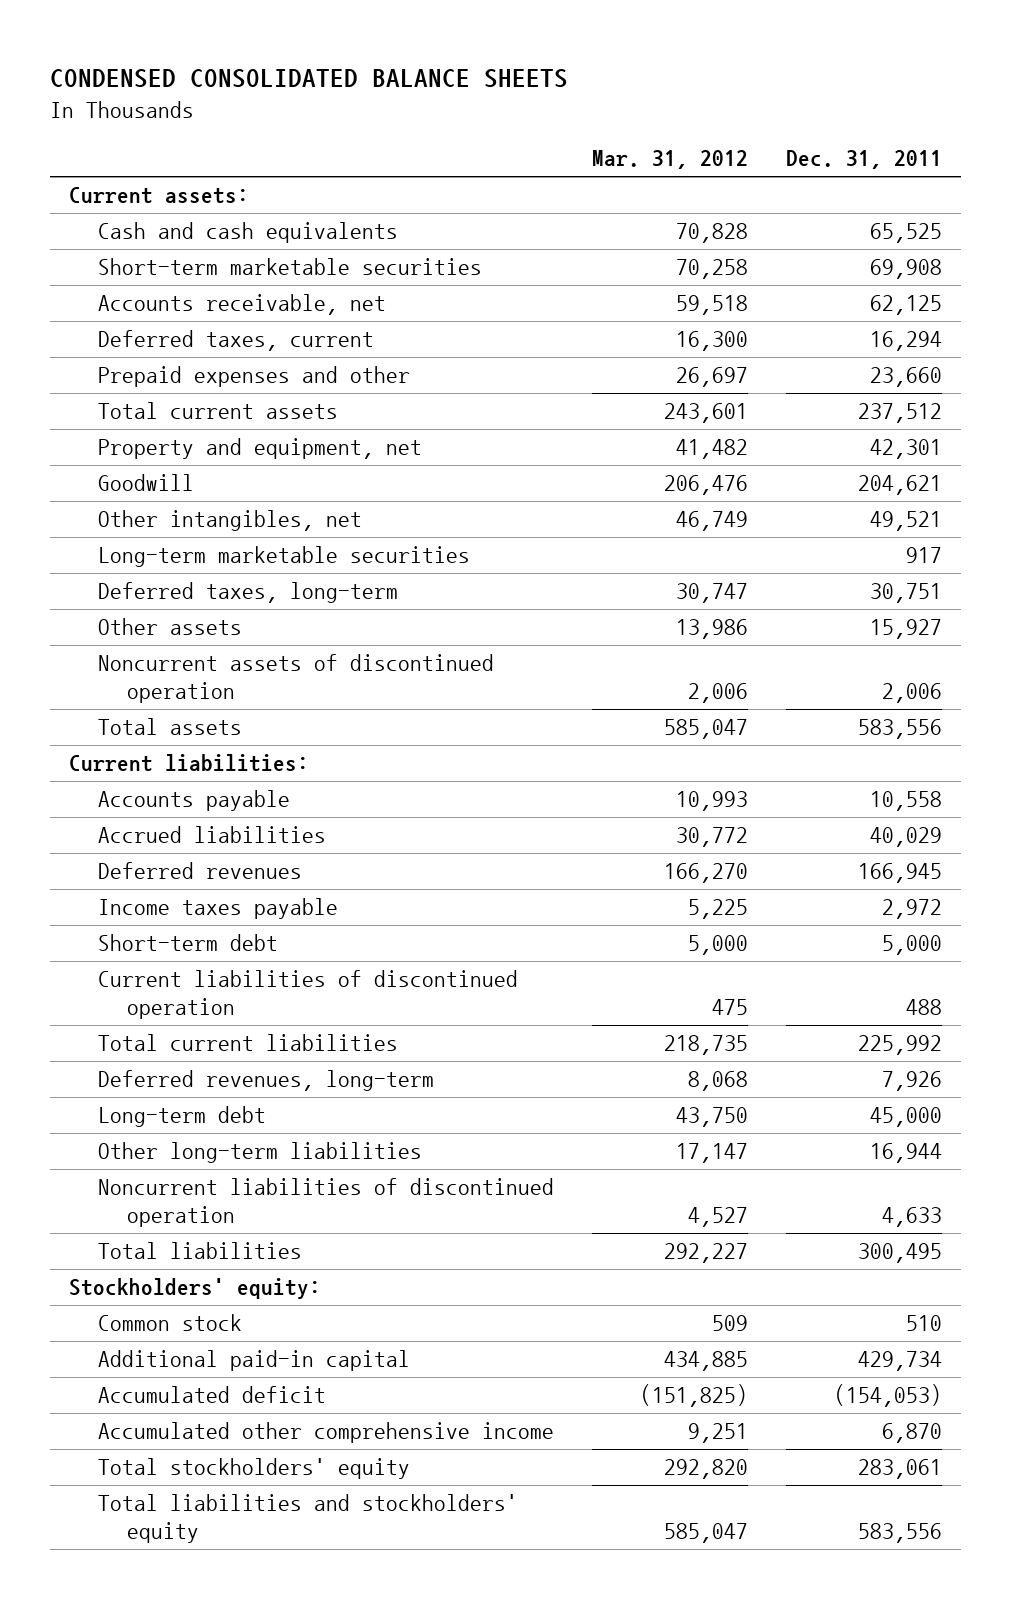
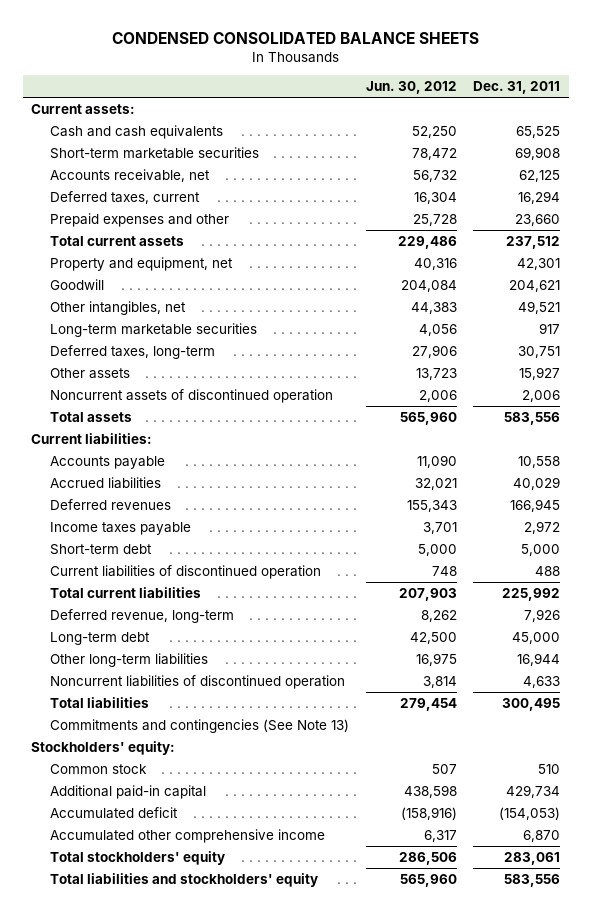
- | Mar. 31, 2012 | Dec. 31, 2011
+ | Jun. 30, 2012 | Dec. 31, 2011
- Deferred revenues, long-term | 8,068 | 7,926
+ Deferred revenue, long-term | 8,262 | 7,926
+ Commitments and contingencies (See Note 13)

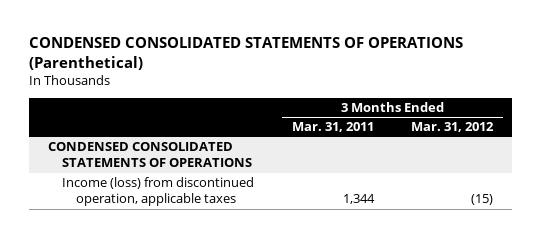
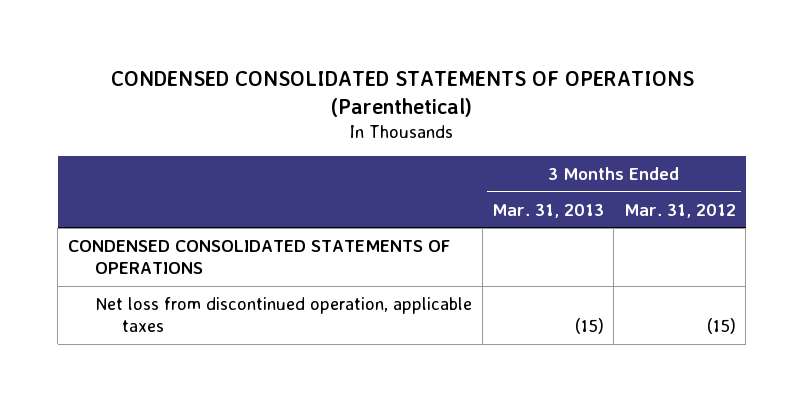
- | 3 Months Ended Mar. 31, 2011 | 3 Months Ended Mar. 31, 2012
+ | 3 Months Ended Mar. 31, 2013 | 3 Months Ended Mar. 31, 2012
- Income (loss) from discontinued operation, applicable taxes | 1,344 | (15)
+ Net loss from discontinued operation, applicable taxes | (15) | (15)

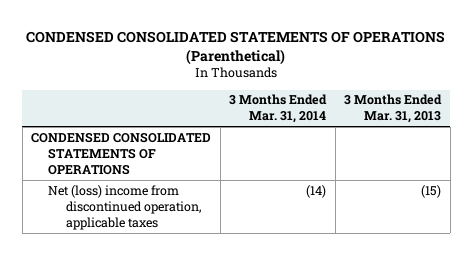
- | 3 Months Ended Mar. 31, 2013 | 3 Months Ended Mar. 31, 2012
+ | 3 Months Ended Mar. 31, 2014 | 3 Months Ended Mar. 31, 2013
- Net loss from discontinued operation, applicable taxes | (15) | (15)
+ Net (loss) income from discontinued operation, applicable taxes | (14) | (15)

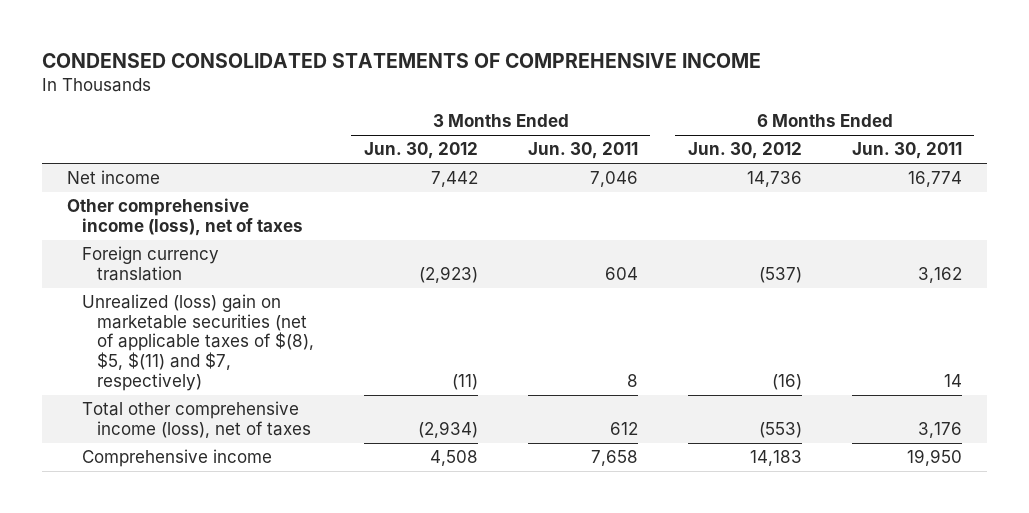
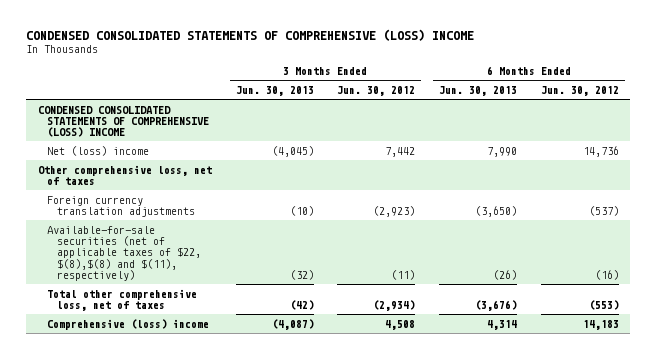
- CONDENSED CONSOLIDATED STATEMENTS OF COMPREHENSIVE INCOME
+ CONDENSED CONSOLIDATED STATEMENTS OF COMPREHENSIVE (LOSS) INCOME
- | 3 Months Ended Jun. 30, 2012 | 3 Months Ended Jun. 30, 2011 | 6 Months Ended Jun. 30, 2012 | 6 Months Ended Jun. 30, 2011
+ | 3 Months Ended Jun. 30, 2013 | 3 Months Ended Jun. 30, 2012 | 6 Months Ended Jun. 30, 2013 | 6 Months Ended Jun. 30, 2012
- Net income | 7,442 | 7,046 | 14,736 | 16,774
- Other comprehensive income (loss), net of taxes
- Foreign currency translation | (2,923) | 604 | (537) | 3,162
- Unrealized (loss) gain on marketable securities (net of applicable taxes of $(8), $5, $(11) and $7, respectively) | (11) | 8 | (16) | 14
- Total other comprehensive income (loss), net of taxes | (2,934) | 612 | (553) | 3,176
- Comprehensive income | 4,508 | 7,658 | 14,183 | 19,950
+ CONDENSED CONSOLIDATED STATEMENTS OF COMPREHENSIVE (LOSS) INCOME
+ Net (loss) income | (4,045) | 7,442 | 7,990 | 14,736
+ Other comprehensive loss, net of taxes
+ Foreign currency translation adjustments | (10) | (2,923) | (3,650) | (537)
+ Available-for-sale securities (net of applicable taxes of $22, $(8),$(8) and $(11), respectively) | (32) | (11) | (26) | (16)
+ Total other comprehensive loss, net of taxes | (42) | (2,934) | (3,676) | (553)
+ Comprehensive (loss) income | (4,087) | 4,508 | 4,314 | 14,183

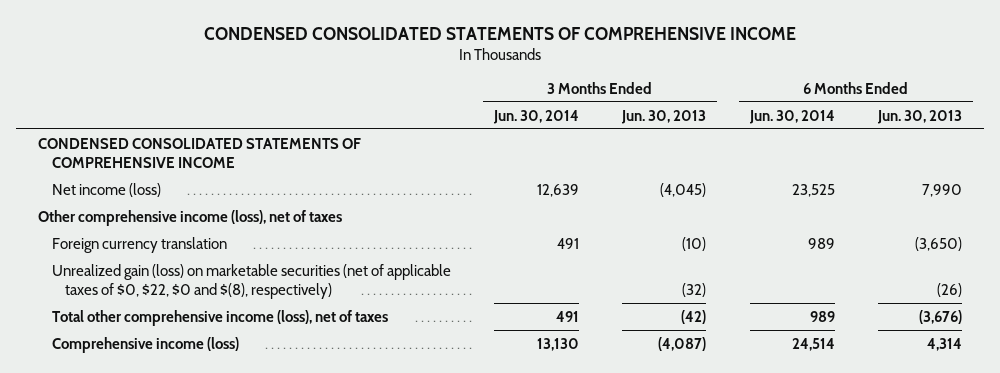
- CONDENSED CONSOLIDATED STATEMENTS OF COMPREHENSIVE (LOSS) INCOME
+ CONDENSED CONSOLIDATED STATEMENTS OF COMPREHENSIVE INCOME
- | 3 Months Ended Jun. 30, 2013 | 3 Months Ended Jun. 30, 2012 | 6 Months Ended Jun. 30, 2013 | 6 Months Ended Jun. 30, 2012
+ | 3 Months Ended Jun. 30, 2014 | 3 Months Ended Jun. 30, 2013 | 6 Months Ended Jun. 30, 2014 | 6 Months Ended Jun. 30, 2013
- CONDENSED CONSOLIDATED STATEMENTS OF COMPREHENSIVE (LOSS) INCOME
- Net (loss) income | (4,045) | 7,442 | 7,990 | 14,736
- Other comprehensive loss, net of taxes
- Foreign currency translation adjustments | (10) | (2,923) | (3,650) | (537)
- Available-for-sale securities (net of applicable taxes of $22, $(8),$(8) and $(11), respectively) | (32) | (11) | (26) | (16)
- Total other comprehensive loss, net of taxes | (42) | (2,934) | (3,676) | (553)
- Comprehensive (loss) income | (4,087) | 4,508 | 4,314 | 14,183
+ CONDENSED CONSOLIDATED STATEMENTS OF COMPREHENSIVE INCOME
+ Net income (loss) | 12,639 | (4,045) | 23,525 | 7,990
+ Other comprehensive income (loss), net of taxes
+ Foreign currency translation | 491 | (10) | 989 | (3,650)
+ Unrealized gain (loss) on marketable securities (net of applicable taxes of $0, $22, $0 and $(8), respectively) | | (32) | | (26)
+ Total other comprehensive income (loss), net of taxes | 491 | (42) | 989 | (3,676)
+ Comprehensive income (loss) | 13,130 | (4,087) | 24,514 | 4,314

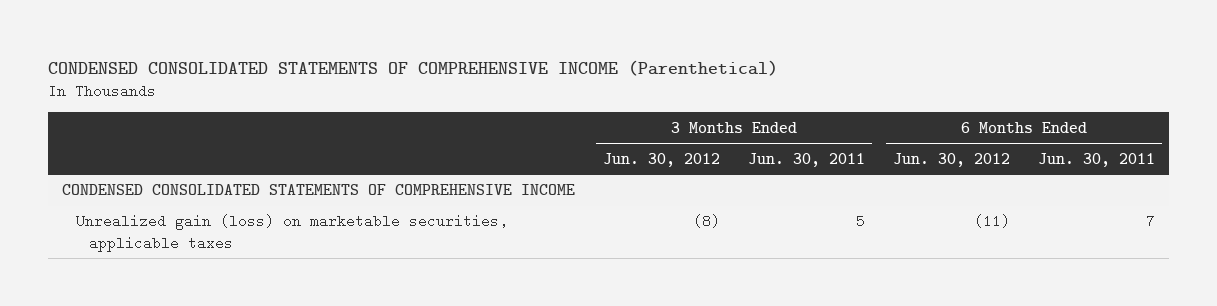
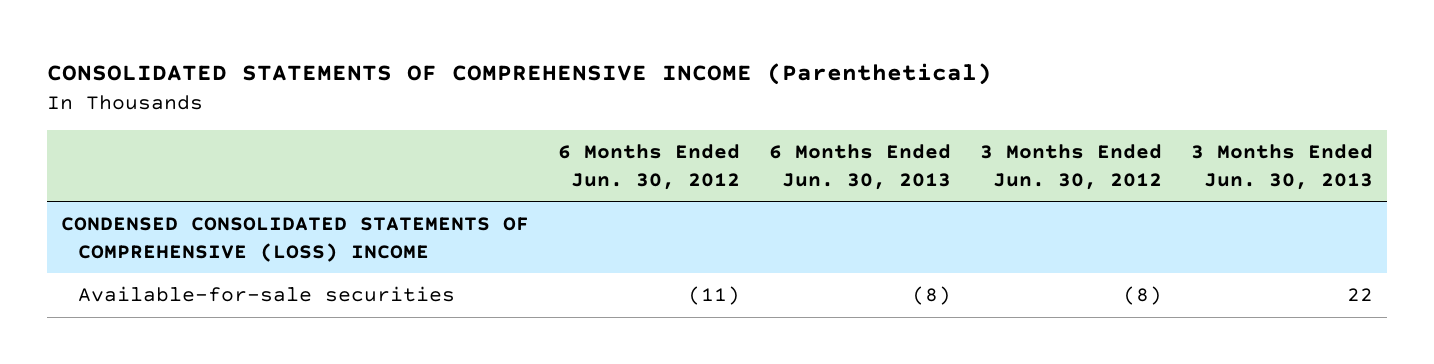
- CONDENSED CONSOLIDATED STATEMENTS OF COMPREHENSIVE INCOME (Parenthetical)
+ CONSOLIDATED STATEMENTS OF COMPREHENSIVE INCOME (Parenthetical)
- | 3 Months Ended Jun. 30, 2012 | 3 Months Ended Jun. 30, 2011 | 6 Months Ended Jun. 30, 2012 | 6 Months Ended Jun. 30, 2011
+ | 6 Months Ended Jun. 30, 2012 | 6 Months Ended Jun. 30, 2013 | 3 Months Ended Jun. 30, 2012 | 3 Months Ended Jun. 30, 2013
- CONDENSED CONSOLIDATED STATEMENTS OF COMPREHENSIVE INCOME
- Unrealized gain (loss) on marketable securities, applicable taxes | (8) | 5 | (11) | 7
+ CONDENSED CONSOLIDATED STATEMENTS OF COMPREHENSIVE (LOSS) INCOME
+ Available-for-sale securities | (11) | (8) | (8) | 22

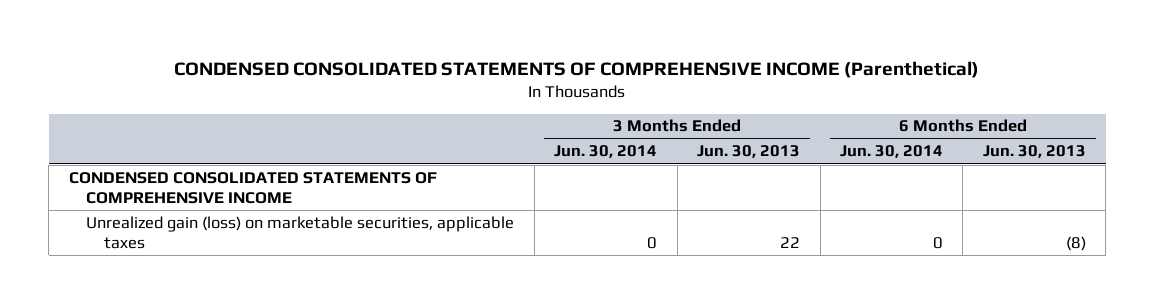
- CONSOLIDATED STATEMENTS OF COMPREHENSIVE INCOME (Parenthetical)
+ CONDENSED CONSOLIDATED STATEMENTS OF COMPREHENSIVE INCOME (Parenthetical)
- | 6 Months Ended Jun. 30, 2012 | 6 Months Ended Jun. 30, 2013 | 3 Months Ended Jun. 30, 2012 | 3 Months Ended Jun. 30, 2013
+ | 3 Months Ended Jun. 30, 2014 | 3 Months Ended Jun. 30, 2013 | 6 Months Ended Jun. 30, 2014 | 6 Months Ended Jun. 30, 2013
- CONDENSED CONSOLIDATED STATEMENTS OF COMPREHENSIVE (LOSS) INCOME
- Available-for-sale securities | (11) | (8) | (8) | 22
+ CONDENSED CONSOLIDATED STATEMENTS OF COMPREHENSIVE INCOME
+ Unrealized gain (loss) on marketable securities, applicable taxes | 0 | 22 | 0 | (8)

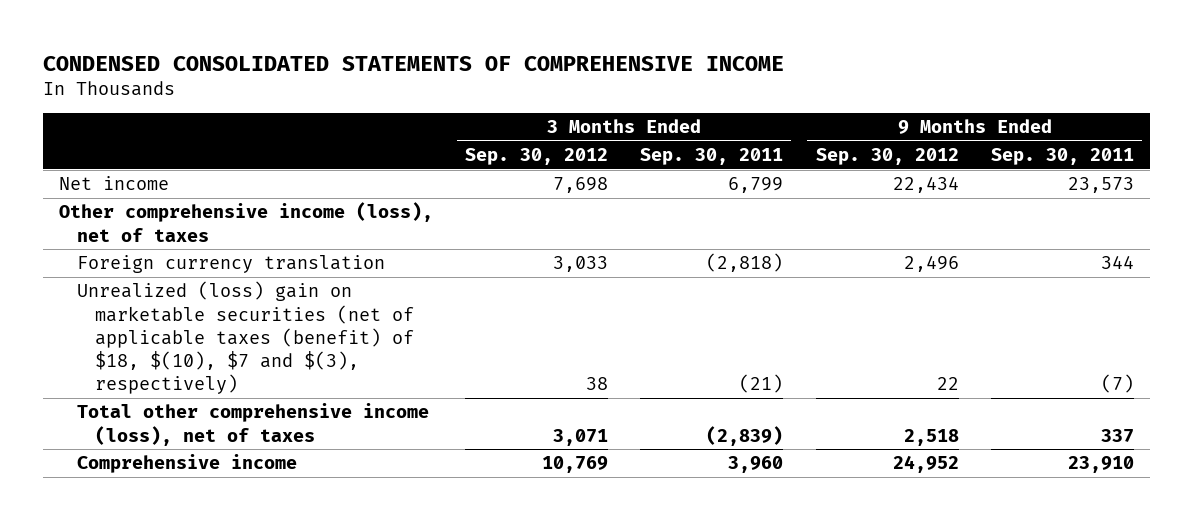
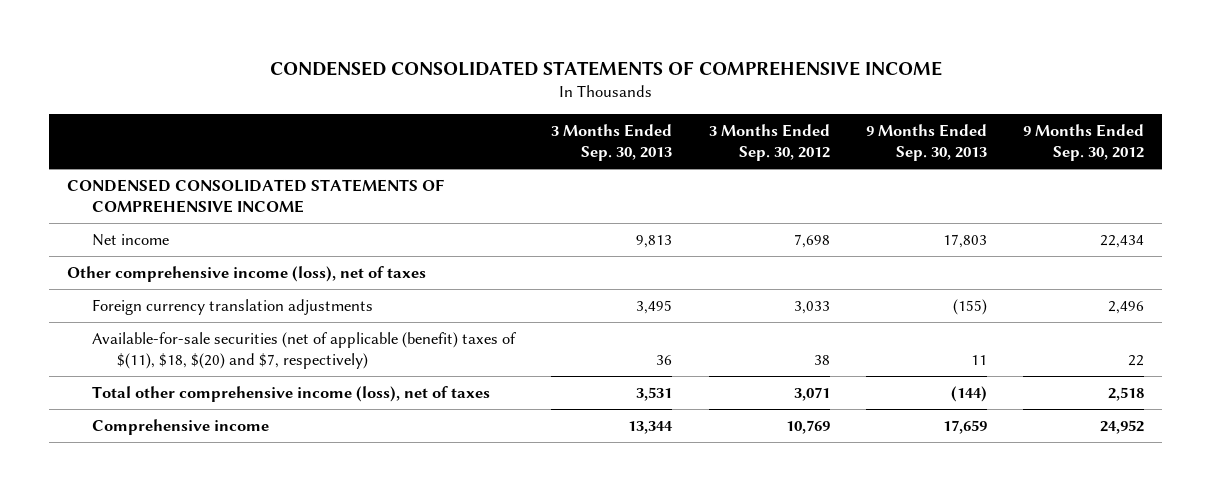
- | 3 Months Ended Sep. 30, 2012 | 3 Months Ended Sep. 30, 2011 | 9 Months Ended Sep. 30, 2012 | 9 Months Ended Sep. 30, 2011
+ | 3 Months Ended Sep. 30, 2013 | 3 Months Ended Sep. 30, 2012 | 9 Months Ended Sep. 30, 2013 | 9 Months Ended Sep. 30, 2012
+ CONDENSED CONSOLIDATED STATEMENTS OF COMPREHENSIVE INCOME
- Foreign currency translation | 3,033 | (2,818) | 2,496 | 344
- Unrealized (loss) gain on marketable securities (net of applicable taxes (benefit) of $18, $(10), $7 and $(3), respectively) | 38 | (21) | 22 | (7)
+ Foreign currency translation adjustments | 3,495 | 3,033 | (155) | 2,496
+ Available-for-sale securities (net of applicable (benefit) taxes of $(11), $18, $(20) and $7, respectively) | 36 | 38 | 11 | 22

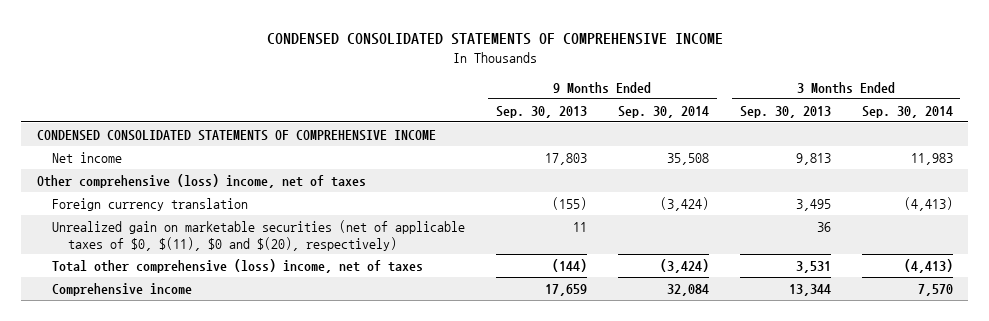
- | 3 Months Ended Sep. 30, 2013 | 3 Months Ended Sep. 30, 2012 | 9 Months Ended Sep. 30, 2013 | 9 Months Ended Sep. 30, 2012
+ | 9 Months Ended Sep. 30, 2013 | 9 Months Ended Sep. 30, 2014 | 3 Months Ended Sep. 30, 2013 | 3 Months Ended Sep. 30, 2014
- Other comprehensive income (loss), net of taxes
- Foreign currency translation adjustments | 3,495 | 3,033 | (155) | 2,496
- Available-for-sale securities (net of applicable (benefit) taxes of $(11), $18, $(20) and $7, respectively) | 36 | 38 | 11 | 22
- Total other comprehensive income (loss), net of taxes | 3,531 | 3,071 | (144) | 2,518
+ Other comprehensive (loss) income, net of taxes
+ Foreign currency translation | (155) | (3,424) | 3,495 | (4,413)
+ Unrealized gain on marketable securities (net of applicable taxes of $0, $(11), $0 and $(20), respectively) | 11 | | 36 |
+ Total other comprehensive (loss) income, net of taxes | (144) | (3,424) | 3,531 | (4,413)

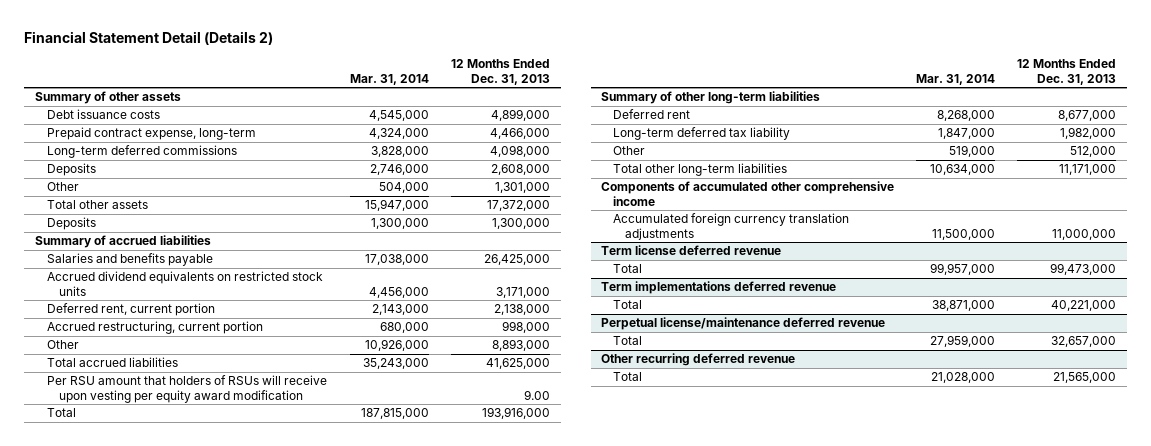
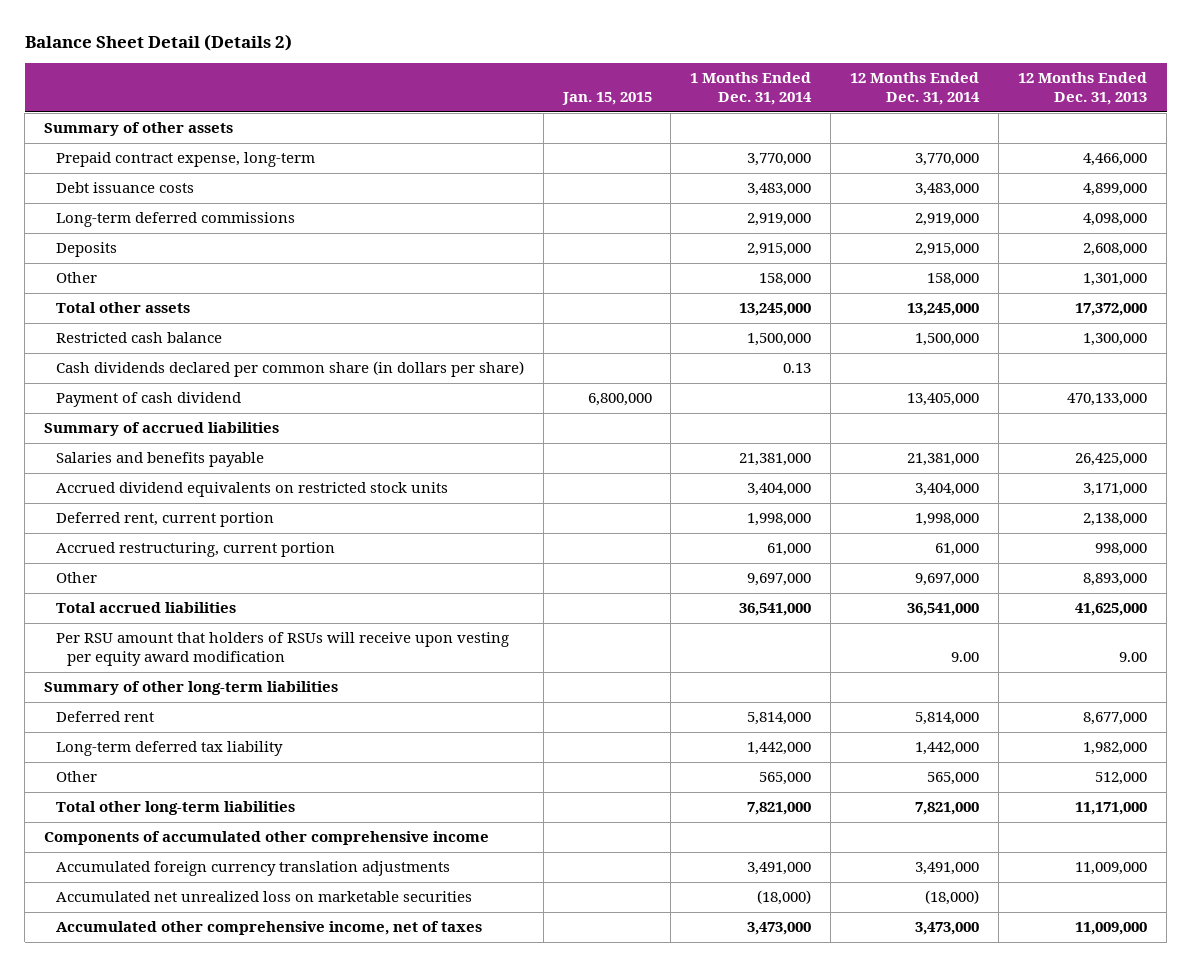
- Financial Statement Detail (Details 2)
+ Balance Sheet Detail (Details 2)
- | Mar. 31, 2014 | 12 Months Ended Dec. 31, 2013
+ | Jan. 15, 2015 | 1 Months Ended Dec. 31, 2014 | 12 Months Ended Dec. 31, 2014 | 12 Months Ended Dec. 31, 2013
moved down: Debt issuance costs | | 3,483,000 | 3,483,000 | 4,899,000
- Deposits | 1,300,000 | 1,300,000
+ Restricted cash balance | | 1,500,000 | 1,500,000 | 1,300,000
+ Cash dividends declared per common share (in dollars per share) | | 0.13 | |
+ Payment of cash dividend | 6,800,000 | | 13,405,000 | 470,133,000
- Total | 187,815,000 | 193,916,000
- Accumulated foreign currency translation adjustments | 11,500,000 | 11,000,000
- Term license deferred revenue
- Total | 99,957,000 | 99,473,000
- Term implementations deferred revenue
- Total | 38,871,000 | 40,221,000
- Perpetual license/maintenance deferred revenue
- Total | 27,959,000 | 32,657,000
- Other recurring deferred revenue
- Total | 21,028,000 | 21,565,000
+ Accumulated foreign currency translation adjustments | | 3,491,000 | 3,491,000 | 11,009,000
+ Accumulated net unrealized loss on marketable securities | | (18,000) | (18,000) |
+ Accumulated other comprehensive income, net of taxes | | 3,473,000 | 3,473,000 | 11,009,000

